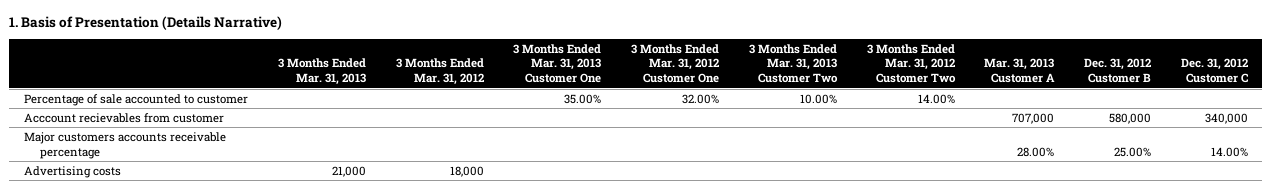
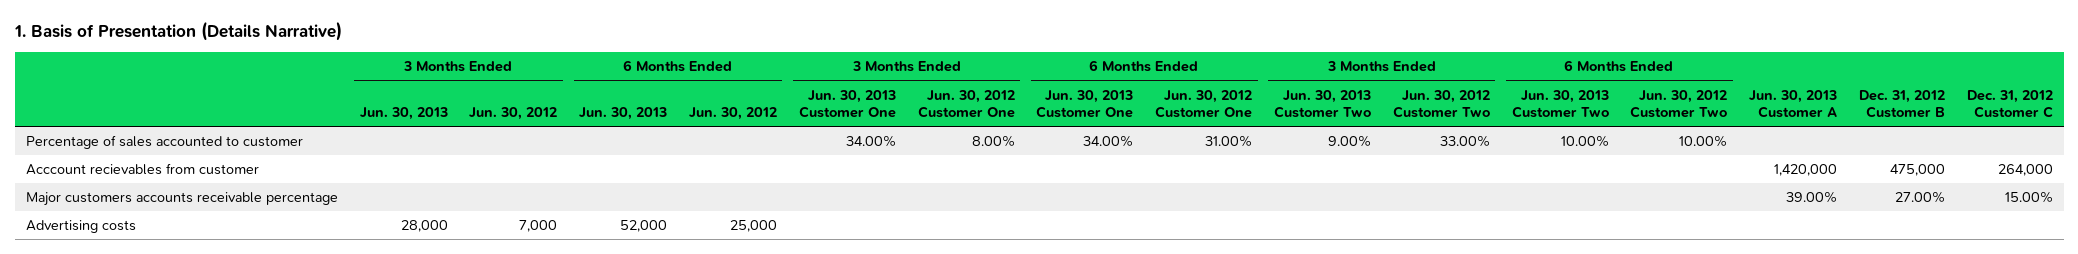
- | 3 Months Ended Mar. 31, 2013 | 3 Months Ended Mar. 31, 2012 | 3 Months Ended Mar. 31, 2013 Customer One | 3 Months Ended Mar. 31, 2012 Customer One | 3 Months Ended Mar. 31, 2013 Customer Two | 3 Months Ended Mar. 31, 2012 Customer Two | Mar. 31, 2013 Customer A | Dec. 31, 2012 Customer B | Dec. 31, 2012 Customer C
+ | 3 Months Ended Jun. 30, 2013 | 3 Months Ended Jun. 30, 2012 | 6 Months Ended Jun. 30, 2013 | 6 Months Ended Jun. 30, 2012 | 3 Months Ended Jun. 30, 2013 Customer One | 3 Months Ended Jun. 30, 2012 Customer One | 6 Months Ended Jun. 30, 2013 Customer One | 6 Months Ended Jun. 30, 2012 Customer One | 3 Months Ended Jun. 30, 2013 Customer Two | 3 Months Ended Jun. 30, 2012 Customer Two | 6 Months Ended Jun. 30, 2013 Customer Two | 6 Months Ended Jun. 30, 2012 Customer Two | Jun. 30, 2013 Customer A | Dec. 31, 2012 Customer B | Dec. 31, 2012 Customer C
- Percentage of sale accounted to customer | | | 35.00% | 32.00% | 10.00% | 14.00% | | |
- Acccount recievables from customer | | | | | | | 707,000 | 580,000 | 340,000
- Major customers accounts receivable percentage | | | | | | | 28.00% | 25.00% | 14.00%
+ Percentage of sales accounted to customer | | | | | 34.00% | 8.00% | 34.00% | 31.00% | 9.00% | 33.00% | 10.00% | 10.00% | | |
+ Acccount recievables from customer | | | | | | | | | | | | | 1,420,000 | 475,000 | 264,000
+ Major customers accounts receivable percentage | | | | | | | | | | | | | 39.00% | 27.00% | 15.00%

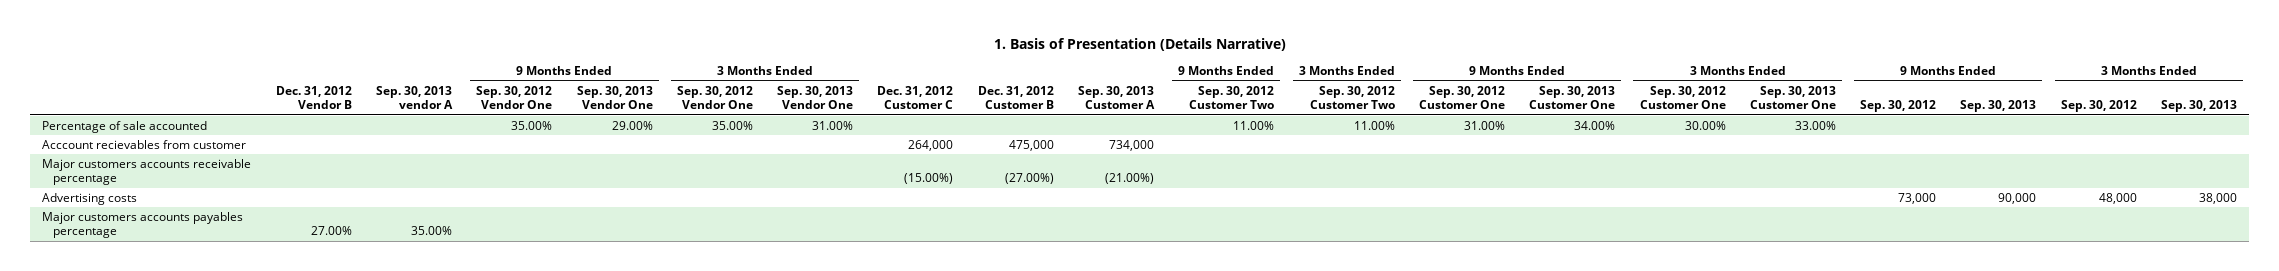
- | 3 Months Ended Jun. 30, 2013 | 3 Months Ended Jun. 30, 2012 | 6 Months Ended Jun. 30, 2013 | 6 Months Ended Jun. 30, 2012 | 3 Months Ended Jun. 30, 2013 Customer One | 3 Months Ended Jun. 30, 2012 Customer One | 6 Months Ended Jun. 30, 2013 Customer One | 6 Months Ended Jun. 30, 2012 Customer One | 3 Months Ended Jun. 30, 2013 Customer Two | 3 Months Ended Jun. 30, 2012 Customer Two | 6 Months Ended Jun. 30, 2013 Customer Two | 6 Months Ended Jun. 30, 2012 Customer Two | Jun. 30, 2013 Customer A | Dec. 31, 2012 Customer B | Dec. 31, 2012 Customer C
+ | Dec. 31, 2012 Vendor B | Sep. 30, 2013 vendor A | 9 Months Ended Sep. 30, 2012 Vendor One | 9 Months Ended Sep. 30, 2013 Vendor One | 3 Months Ended Sep. 30, 2012 Vendor One | 3 Months Ended Sep. 30, 2013 Vendor One | Dec. 31, 2012 Customer C | Dec. 31, 2012 Customer B | Sep. 30, 2013 Customer A | 9 Months Ended Sep. 30, 2012 Customer Two | 3 Months Ended Sep. 30, 2012 Customer Two | 9 Months Ended Sep. 30, 2012 Customer One | 9 Months Ended Sep. 30, 2013 Customer One | 3 Months Ended Sep. 30, 2012 Customer One | 3 Months Ended Sep. 30, 2013 Customer One | 9 Months Ended Sep. 30, 2012 | 9 Months Ended Sep. 30, 2013 | 3 Months Ended Sep. 30, 2012 | 3 Months Ended Sep. 30, 2013
- Percentage of sales accounted to customer | | | | | 34.00% | 8.00% | 34.00% | 31.00% | 9.00% | 33.00% | 10.00% | 10.00% | | |
+ Percentage of sale accounted | | | 35.00% | 29.00% | 35.00% | 31.00% | | | | 11.00% | 11.00% | 31.00% | 34.00% | 30.00% | 33.00% | | | |
- Major customers accounts receivable percentage | | | | | | | | | | | | | 39.00% | 27.00% | 15.00%
+ Major customers accounts receivable percentage | | | | | | | (15.00%) | (27.00%) | (21.00%) | | | | | | | | | |
+ Major customers accounts payables percentage | 27.00% | 35.00% | | | | | | | | | | | | | | | | |

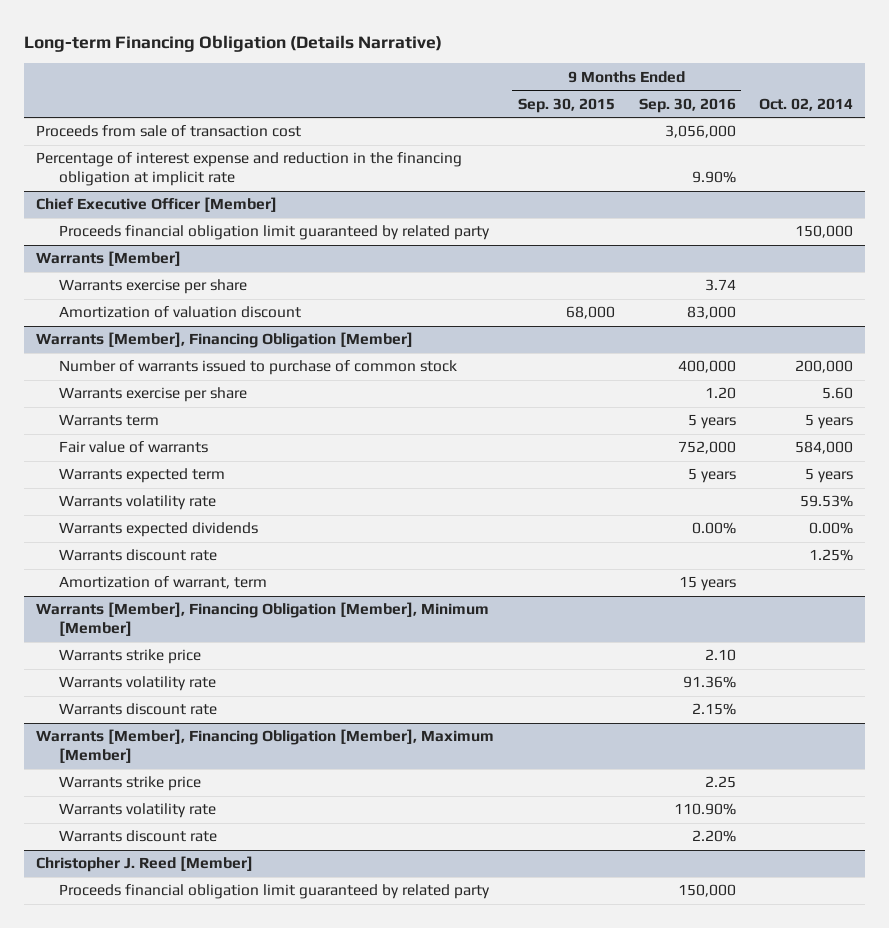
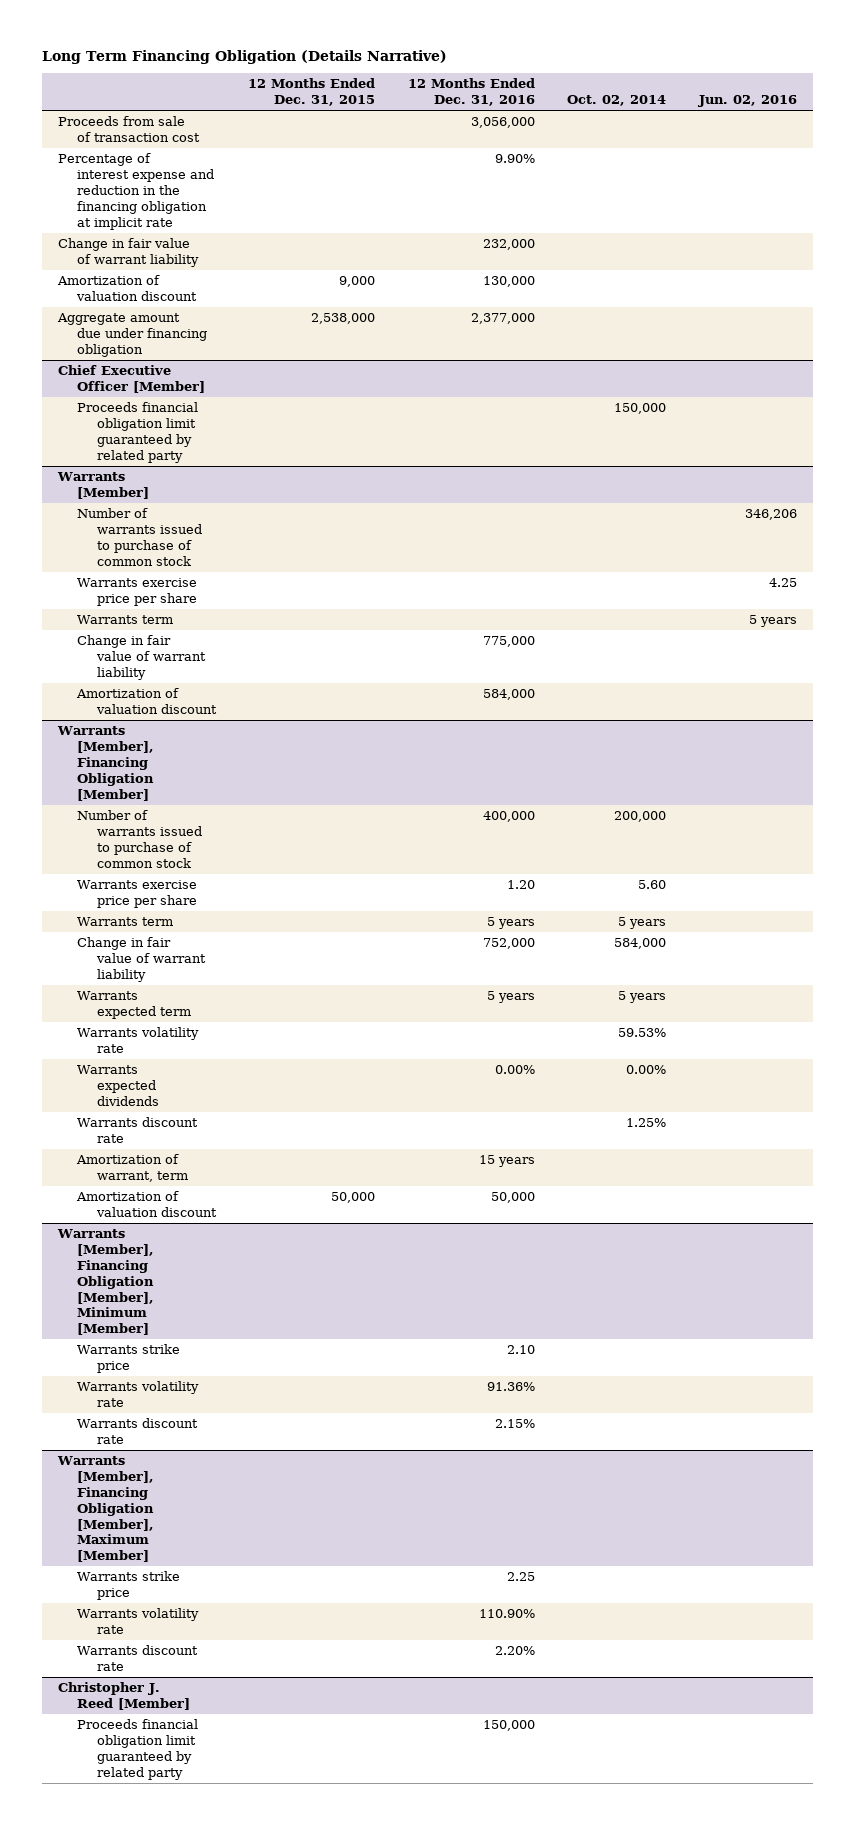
- Long-term Financing Obligation (Details Narrative)
+ Long Term Financing Obligation (Details Narrative)
- | 9 Months Ended Sep. 30, 2015 | 9 Months Ended Sep. 30, 2016 | Oct. 02, 2014
+ | 12 Months Ended Dec. 31, 2015 | 12 Months Ended Dec. 31, 2016 | Oct. 02, 2014 | Jun. 02, 2016
+ Change in fair value of warrant liability | | 232,000 | |
+ Amortization of valuation discount | 9,000 | 130,000 | |
+ Aggregate amount due under financing obligation | 2,538,000 | 2,377,000 | |
@ Warrants [Member]
- Warrants exercise per share | | 3.74 |
+ Number of warrants issued to purchase of common stock | | | | 346,206
+ Warrants exercise price per share | | | | 4.25
+ Warrants term | | | | 5 years
+ Change in fair value of warrant liability | | 775,000 | |
@ Warrants [Member], Financing Obligation [Member]
- Warrants exercise per share | | 1.20 | 5.60
+ Warrants exercise price per share | | 1.20 | 5.60 |
- Fair value of warrants | | 752,000 | 584,000
+ Change in fair value of warrant liability | | 752,000 | 584,000 |
+ Amortization of valuation discount | 50,000 | 50,000 | |

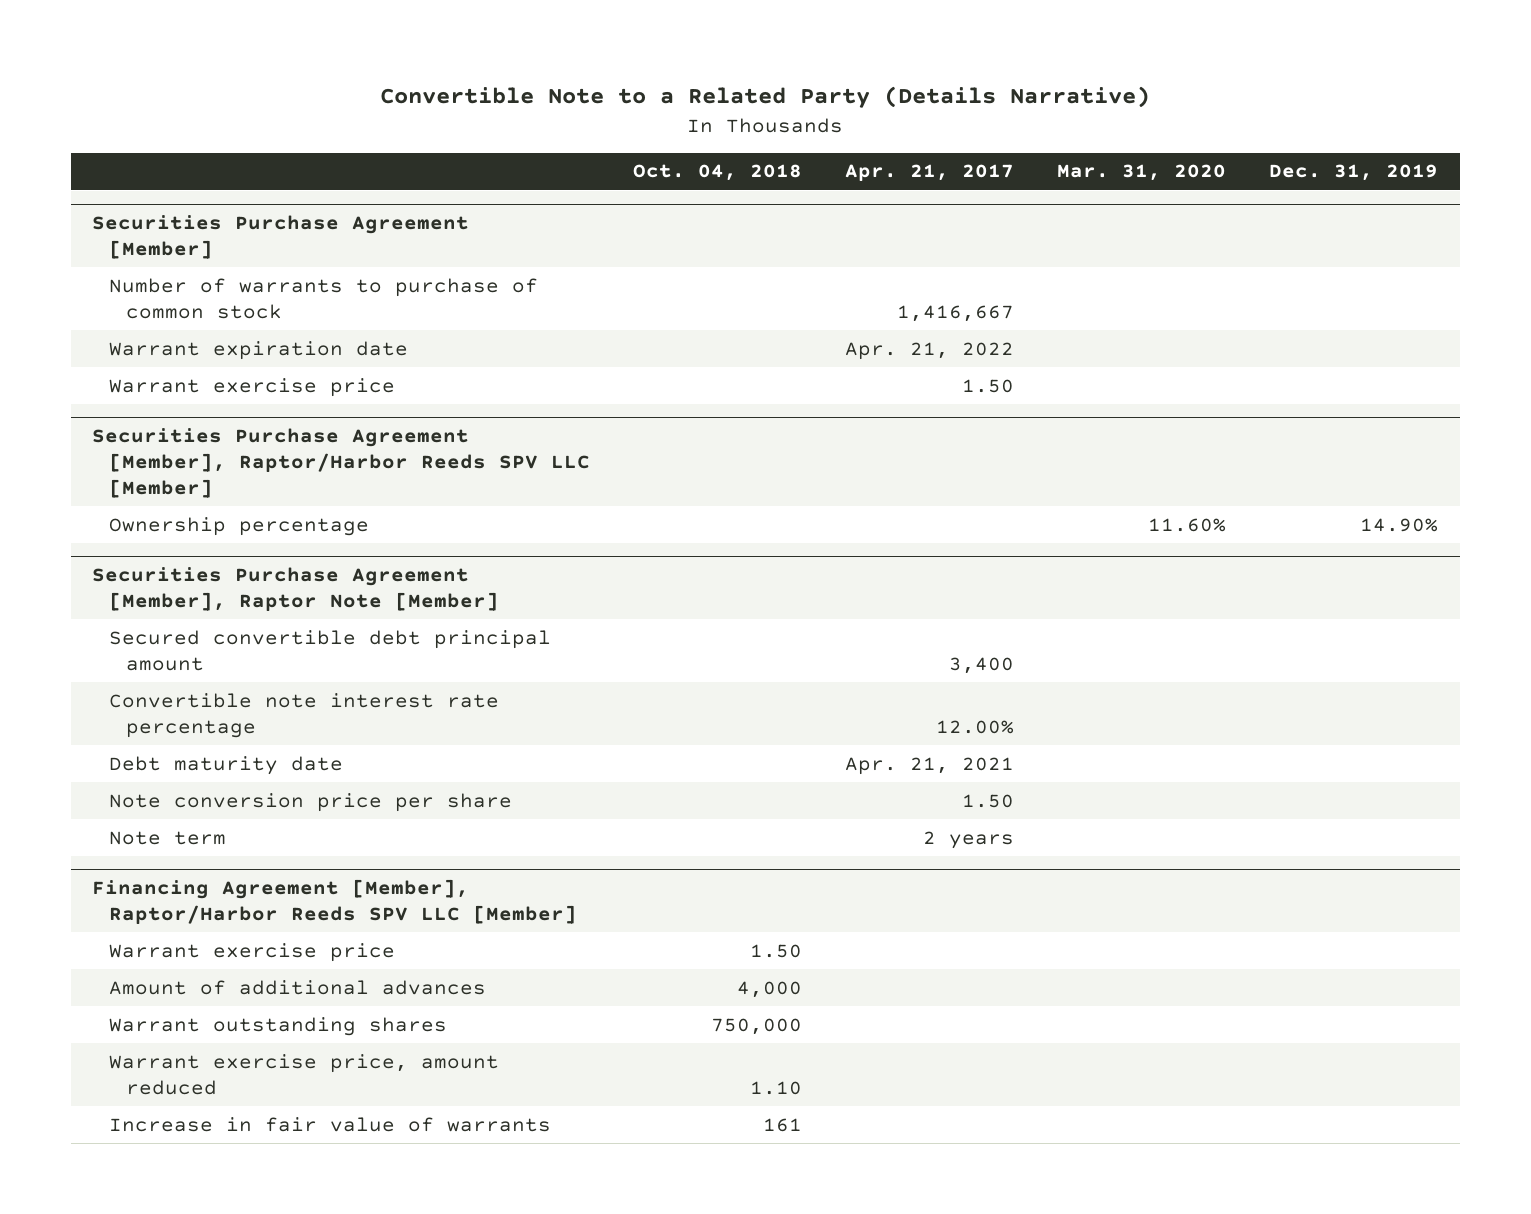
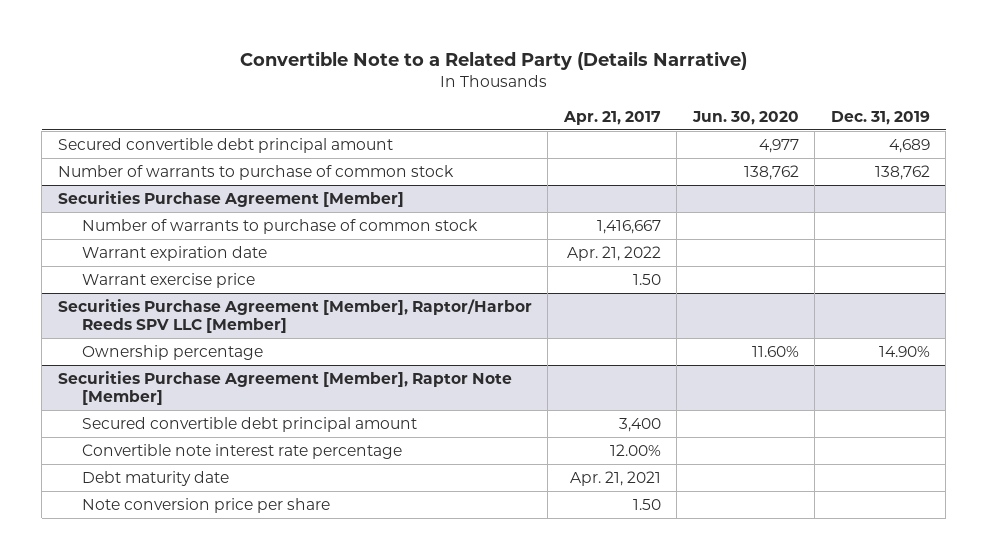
- | Oct. 04, 2018 | Apr. 21, 2017 | Mar. 31, 2020 | Dec. 31, 2019
+ | Apr. 21, 2017 | Jun. 30, 2020 | Dec. 31, 2019
+ Secured convertible debt principal amount | | 4,977 | 4,689
+ Number of warrants to purchase of common stock | | 138,762 | 138,762
@ Securities Purchase Agreement [Member], Raptor Note [Member]
- Note term | | 2 years | |
- Financing Agreement [Member], Raptor/Harbor Reeds SPV LLC [Member]
- Warrant exercise price | 1.50 | | |
- Amount of additional advances | 4,000 | | |
- Warrant outstanding shares | 750,000 | | |
- Warrant exercise price, amount reduced | 1.10 | | |
- Increase in fair value of warrants | 161 | | |

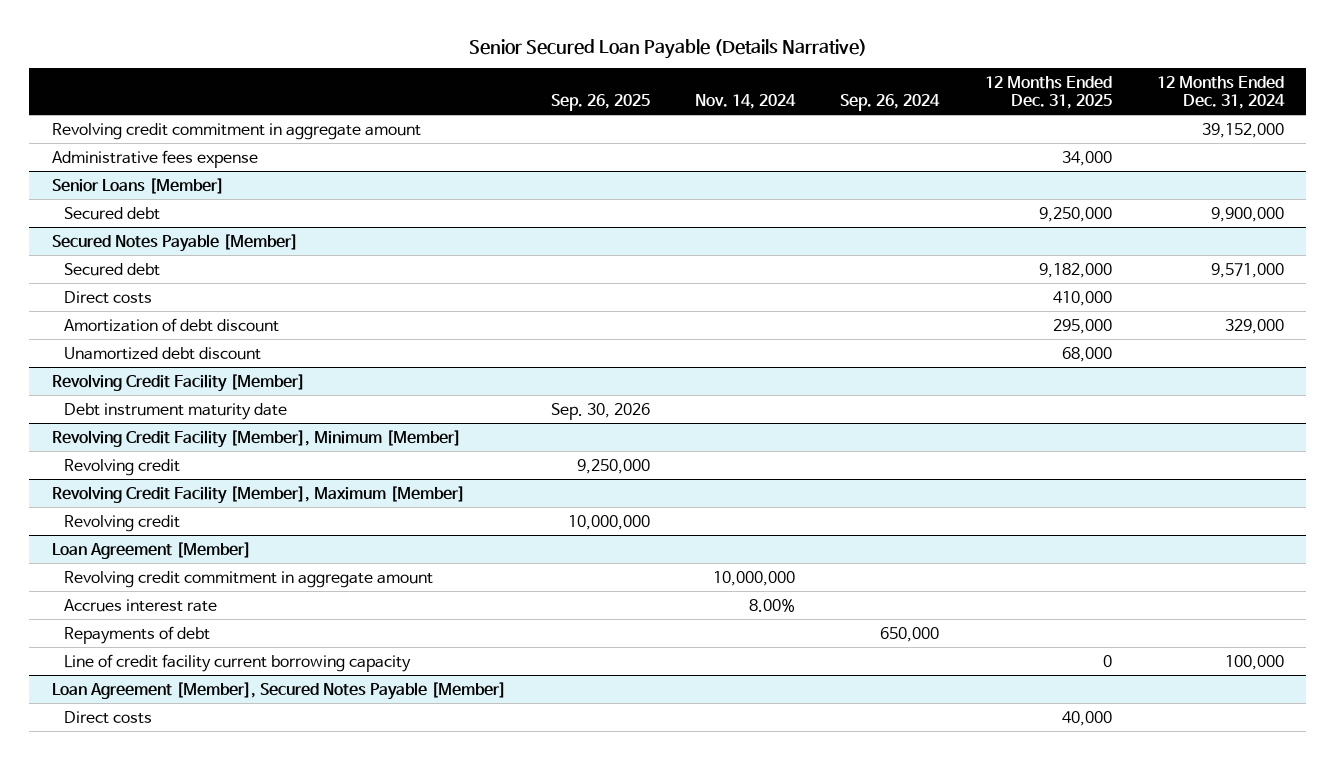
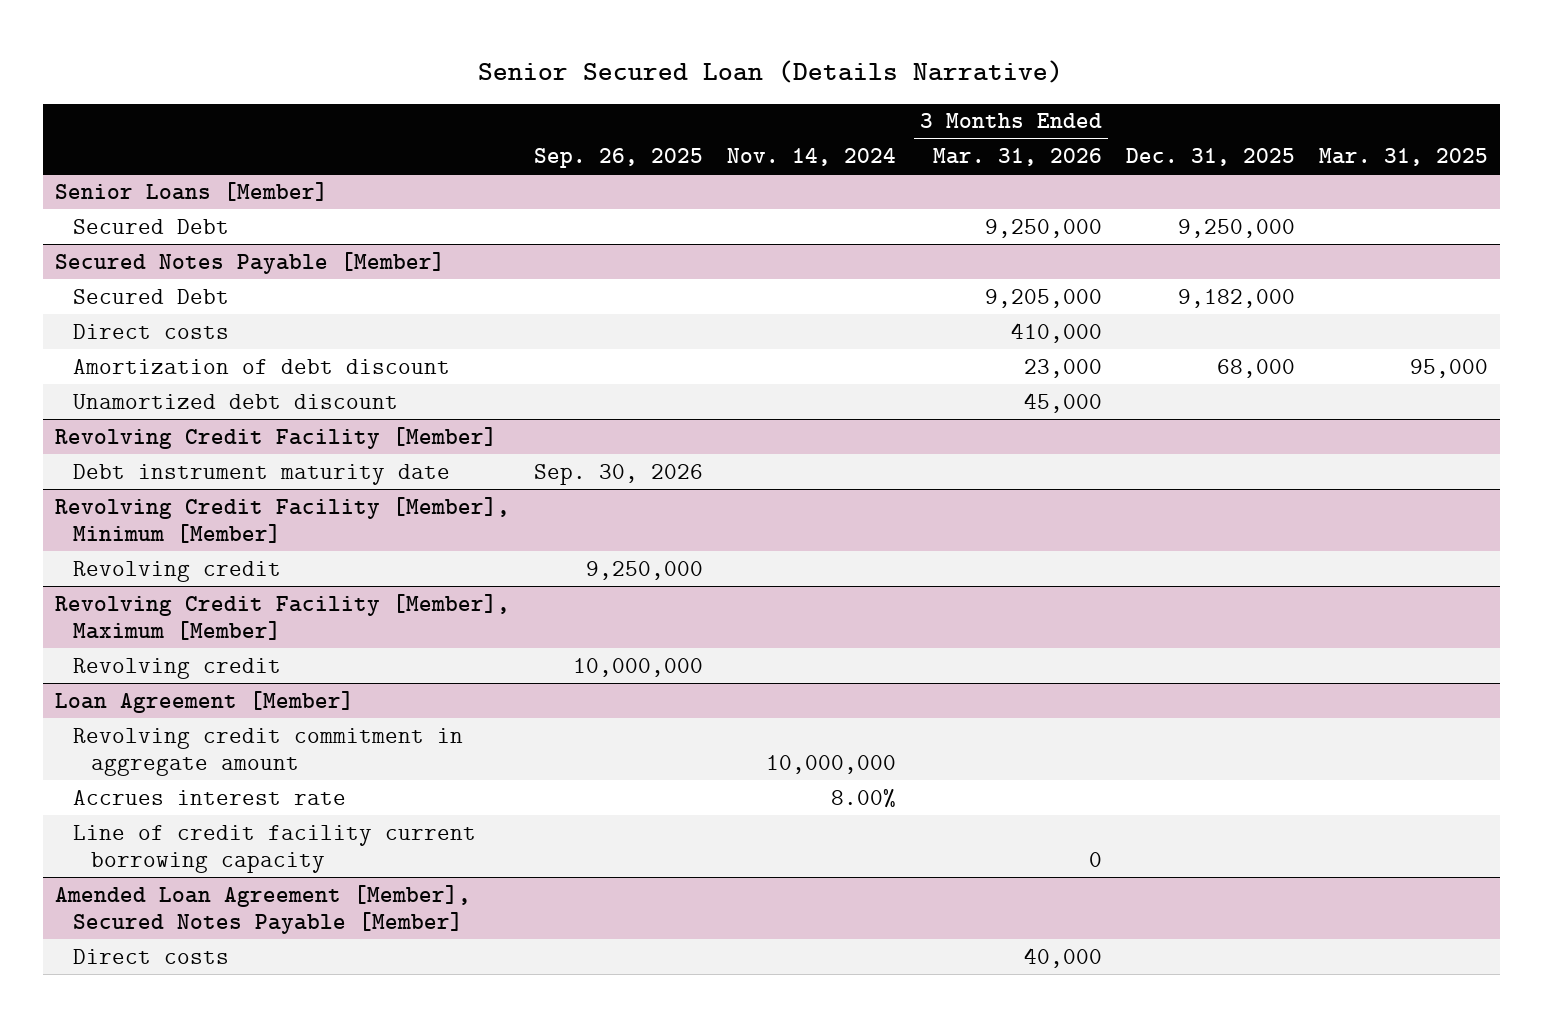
- Senior Secured Loan Payable (Details Narrative)
+ Senior Secured Loan (Details Narrative)
- | Sep. 26, 2025 | Nov. 14, 2024 | Sep. 26, 2024 | 12 Months Ended Dec. 31, 2025 | 12 Months Ended Dec. 31, 2024
+ | Sep. 26, 2025 | Nov. 14, 2024 | 3 Months Ended Mar. 31, 2026 | Dec. 31, 2025 | Mar. 31, 2025
- Revolving credit commitment in aggregate amount | | | | | 39,152,000
- Administrative fees expense | | | | 34,000 |
@ Senior Loans [Member]
- Secured debt | | | | 9,250,000 | 9,900,000
+ Secured Debt | | | 9,250,000 | 9,250,000 |
@ Secured Notes Payable [Member]
- Secured debt | | | | 9,182,000 | 9,571,000
+ Secured Debt | | | 9,205,000 | 9,182,000 |
@ Loan Agreement [Member]
- Repayments of debt | | | 650,000 | |
- Loan Agreement [Member], Secured Notes Payable [Member]
+ Amended Loan Agreement [Member], Secured Notes Payable [Member]

